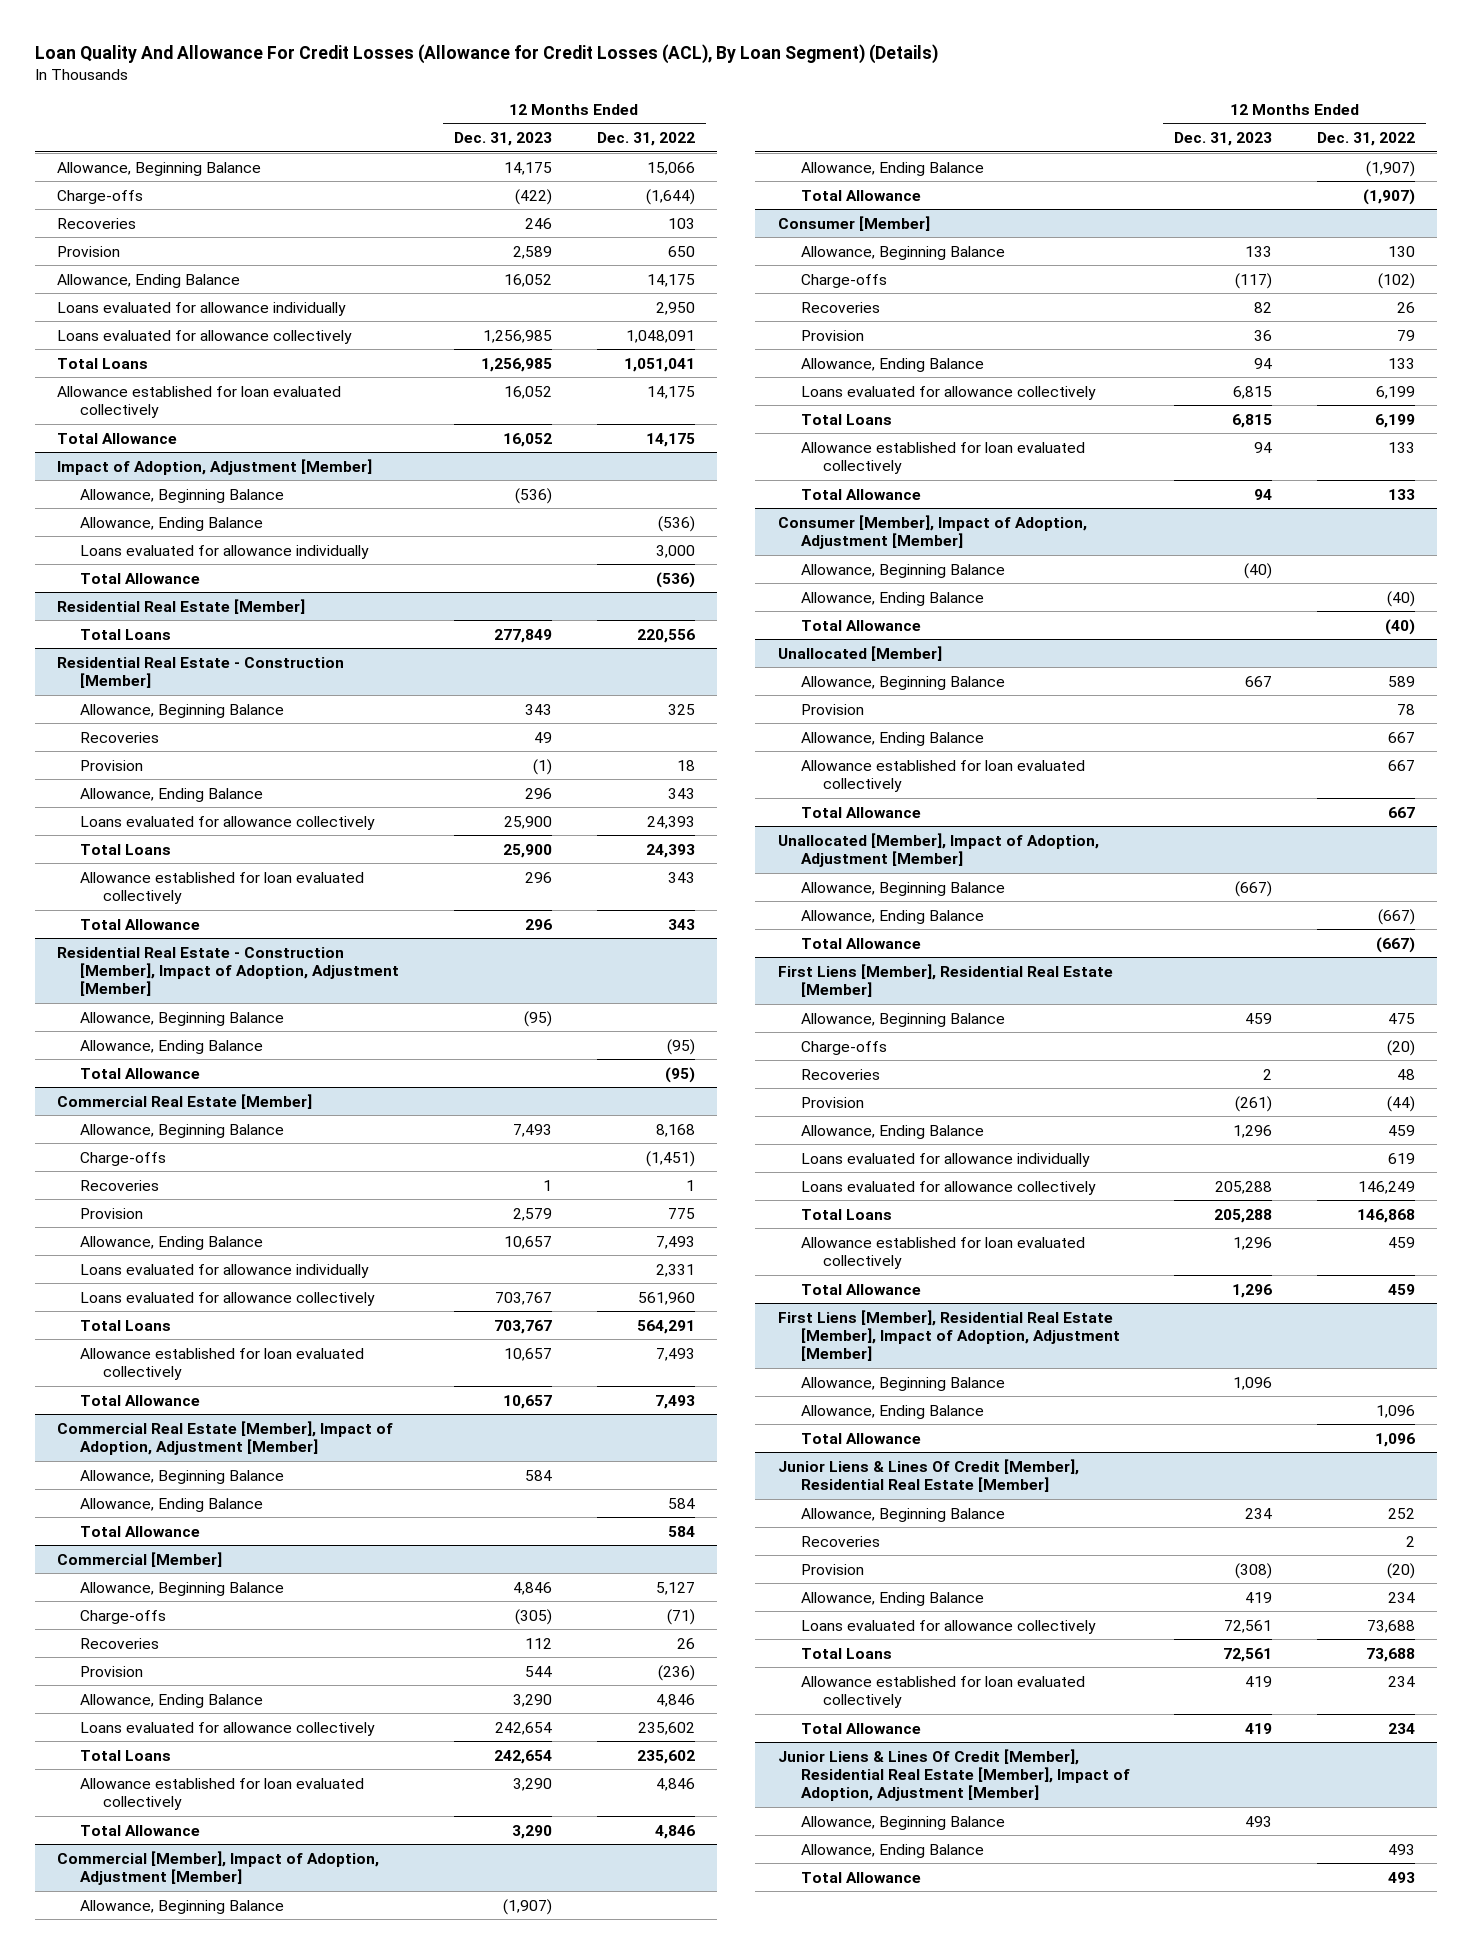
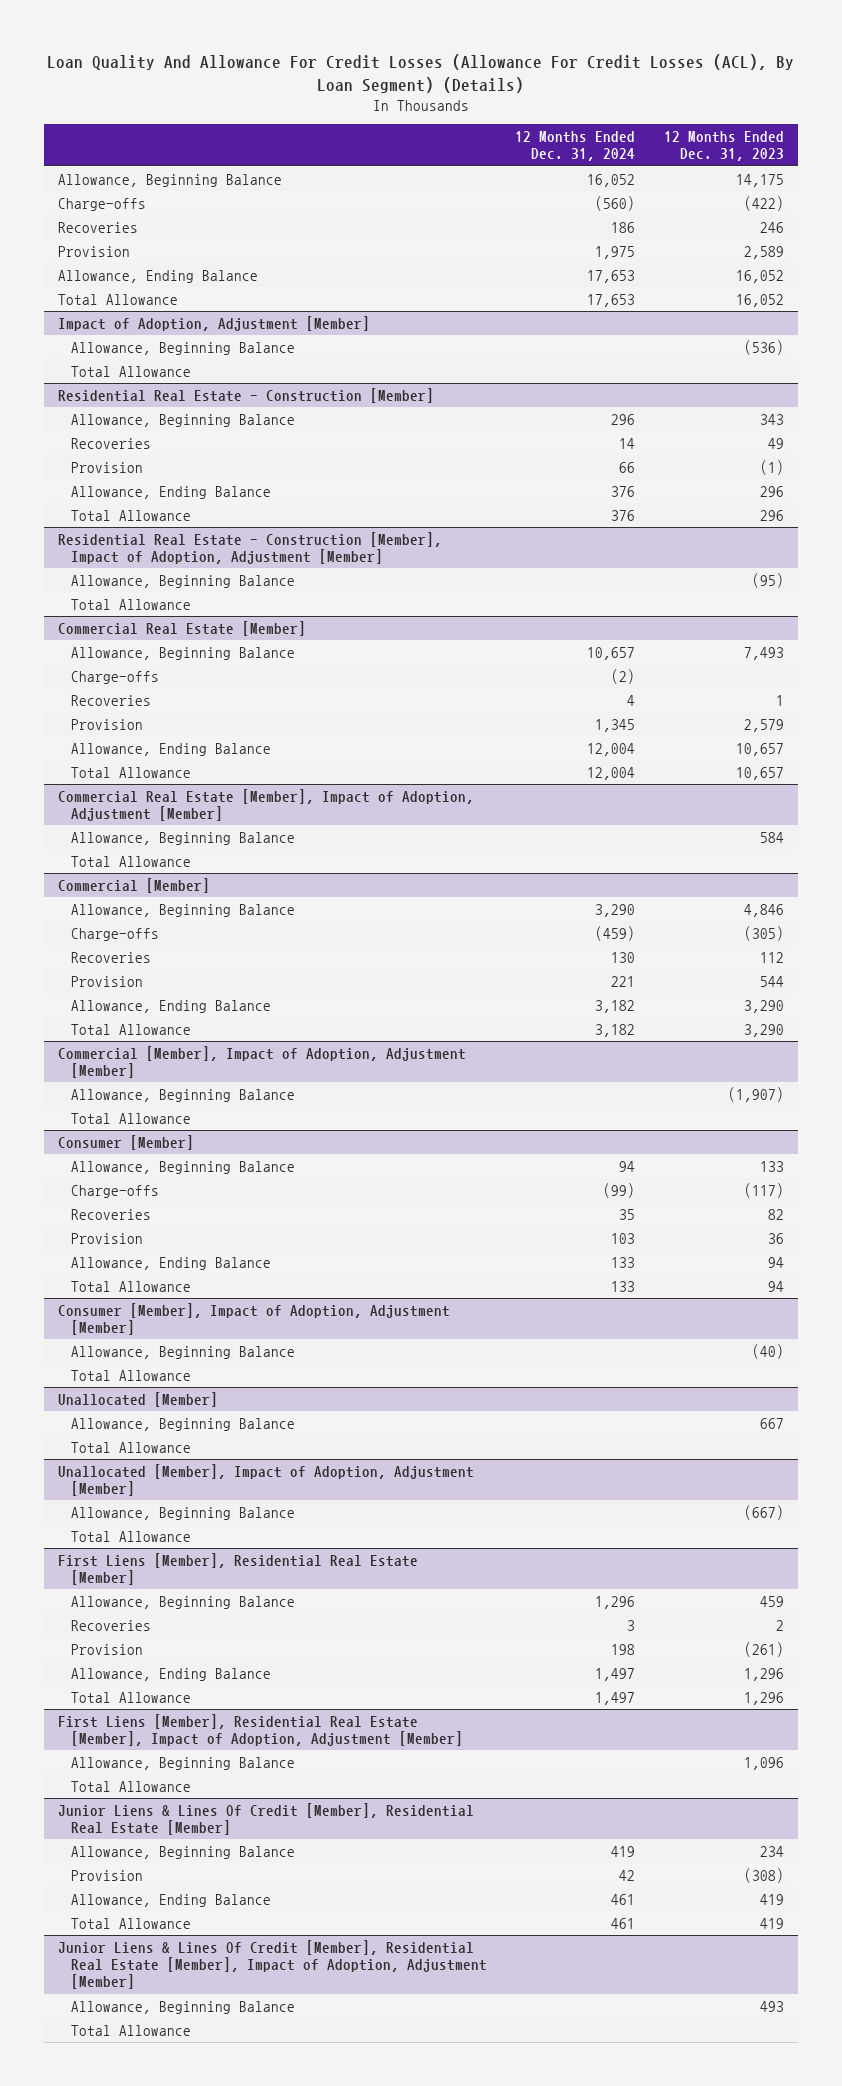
- Loan Quality And Allowance For Credit Losses (Allowance for Credit Losses (ACL), By Loan Segment) (Details)
+ Loan Quality And Allowance For Credit Losses (Allowance For Credit Losses (ACL), By Loan Segment) (Details)
- | 12 Months Ended Dec. 31, 2023 | 12 Months Ended Dec. 31, 2022
+ | 12 Months Ended Dec. 31, 2024 | 12 Months Ended Dec. 31, 2023
- Loans evaluated for allowance individually | | 2,950
- Loans evaluated for allowance collectively | 1,256,985 | 1,048,091
- Total Loans | 1,256,985 | 1,051,041
- Allowance established for loan evaluated collectively | 16,052 | 14,175
@ Impact of Adoption, Adjustment [Member]
- Allowance, Ending Balance | | (536)
- Loans evaluated for allowance individually | | 3,000
- Residential Real Estate [Member]
- Total Loans | 277,849 | 220,556
@ Residential Real Estate - Construction [Member]
- Loans evaluated for allowance collectively | 25,900 | 24,393
- Total Loans | 25,900 | 24,393
- Allowance established for loan evaluated collectively | 296 | 343
@ Residential Real Estate - Construction [Member], Impact of Adoption, Adjustment [Member]
- Allowance, Ending Balance | | (95)
@ Commercial Real Estate [Member]
- Loans evaluated for allowance individually | | 2,331
- Loans evaluated for allowance collectively | 703,767 | 561,960
- Total Loans | 703,767 | 564,291
- Allowance established for loan evaluated collectively | 10,657 | 7,493
@ Commercial Real Estate [Member], Impact of Adoption, Adjustment [Member]
- Allowance, Ending Balance | | 584
@ Commercial [Member]
- Loans evaluated for allowance collectively | 242,654 | 235,602
- Total Loans | 242,654 | 235,602
- Allowance established for loan evaluated collectively | 3,290 | 4,846
@ Commercial [Member], Impact of Adoption, Adjustment [Member]
- Allowance, Ending Balance | | (1,907)
@ Consumer [Member]
- Loans evaluated for allowance collectively | 6,815 | 6,199
- Total Loans | 6,815 | 6,199
- Allowance established for loan evaluated collectively | 94 | 133
@ Consumer [Member], Impact of Adoption, Adjustment [Member]
- Allowance, Ending Balance | | (40)
@ Unallocated [Member]
- Provision | | 78
- Allowance, Ending Balance | | 667
- Allowance established for loan evaluated collectively | | 667
@ Unallocated [Member], Impact of Adoption, Adjustment [Member]
- Allowance, Ending Balance | | (667)
@ First Liens [Member], Residential Real Estate [Member]
- Charge-offs | | (20)
- Loans evaluated for allowance individually | | 619
- Loans evaluated for allowance collectively | 205,288 | 146,249
- Total Loans | 205,288 | 146,868
- Allowance established for loan evaluated collectively | 1,296 | 459
@ First Liens [Member], Residential Real Estate [Member], Impact of Adoption, Adjustment [Member]
- Allowance, Ending Balance | | 1,096
@ Junior Liens & Lines Of Credit [Member], Residential Real Estate [Member]
- Recoveries | | 2
- Loans evaluated for allowance collectively | 72,561 | 73,688
- Total Loans | 72,561 | 73,688
- Allowance established for loan evaluated collectively | 419 | 234
@ Junior Liens & Lines Of Credit [Member], Residential Real Estate [Member], Impact of Adoption, Adjustment [Member]
- Allowance, Ending Balance | | 493

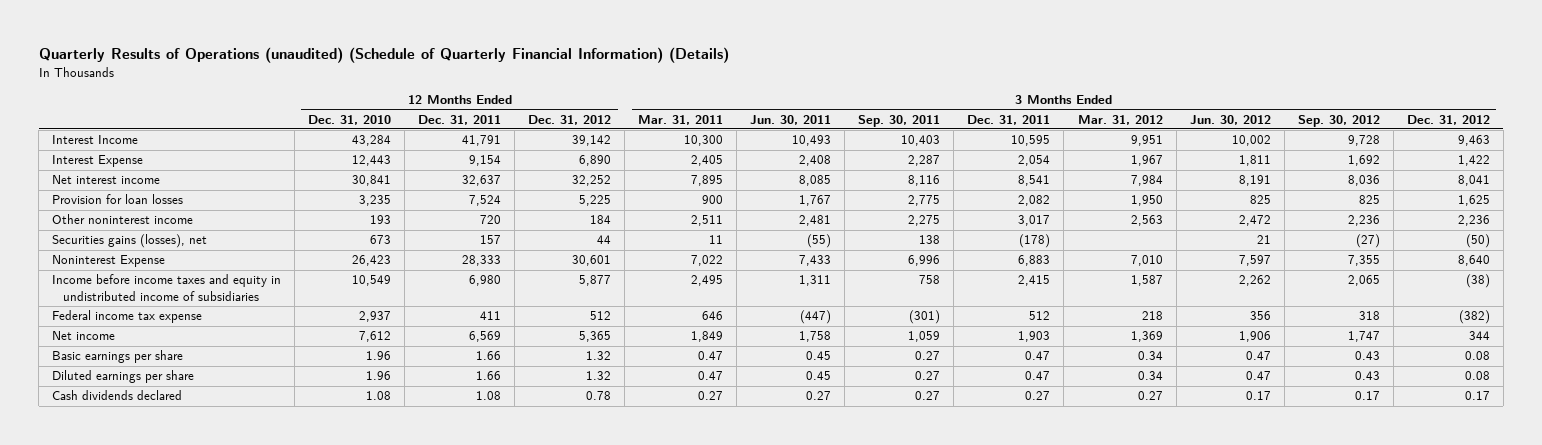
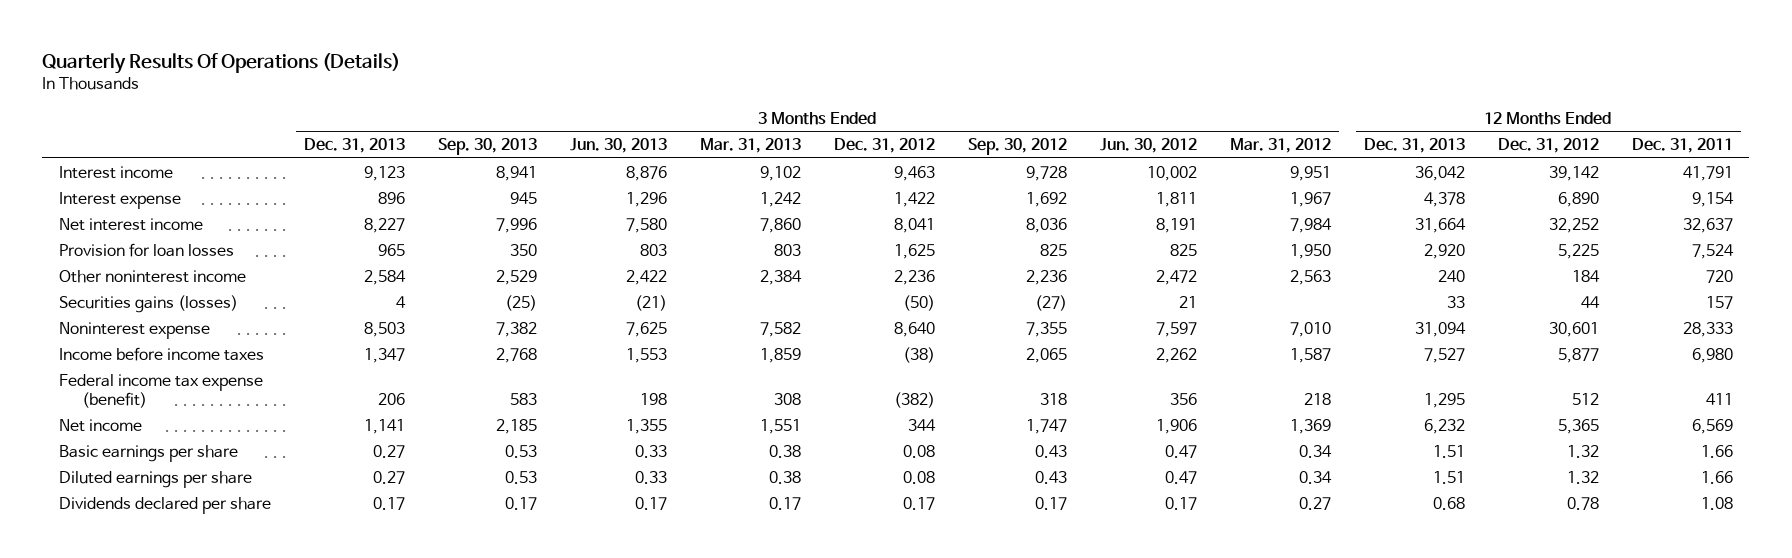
- Quarterly Results of Operations (unaudited) (Schedule of Quarterly Financial Information) (Details)
+ Quarterly Results Of Operations (Details)
- | 12 Months Ended Dec. 31, 2010 | 12 Months Ended Dec. 31, 2011 | 12 Months Ended Dec. 31, 2012 | 3 Months Ended Mar. 31, 2011 | 3 Months Ended Jun. 30, 2011 | 3 Months Ended Sep. 30, 2011 | 3 Months Ended Dec. 31, 2011 | 3 Months Ended Mar. 31, 2012 | 3 Months Ended Jun. 30, 2012 | 3 Months Ended Sep. 30, 2012 | 3 Months Ended Dec. 31, 2012
+ | 3 Months Ended Dec. 31, 2013 | 3 Months Ended Sep. 30, 2013 | 3 Months Ended Jun. 30, 2013 | 3 Months Ended Mar. 31, 2013 | 3 Months Ended Dec. 31, 2012 | 3 Months Ended Sep. 30, 2012 | 3 Months Ended Jun. 30, 2012 | 3 Months Ended Mar. 31, 2012 | 12 Months Ended Dec. 31, 2013 | 12 Months Ended Dec. 31, 2012 | 12 Months Ended Dec. 31, 2011
- Interest Income | 43,284 | 41,791 | 39,142 | 10,300 | 10,493 | 10,403 | 10,595 | 9,951 | 10,002 | 9,728 | 9,463
- Interest Expense | 12,443 | 9,154 | 6,890 | 2,405 | 2,408 | 2,287 | 2,054 | 1,967 | 1,811 | 1,692 | 1,422
+ Interest income | 9,123 | 8,941 | 8,876 | 9,102 | 9,463 | 9,728 | 10,002 | 9,951 | 36,042 | 39,142 | 41,791
+ Interest expense | 896 | 945 | 1,296 | 1,242 | 1,422 | 1,692 | 1,811 | 1,967 | 4,378 | 6,890 | 9,154
- Securities gains (losses), net | 673 | 157 | 44 | 11 | (55) | 138 | (178) | | 21 | (27) | (50)
- Noninterest Expense | 26,423 | 28,333 | 30,601 | 7,022 | 7,433 | 6,996 | 6,883 | 7,010 | 7,597 | 7,355 | 8,640
- Income before income taxes and equity in undistributed income of subsidiaries | 10,549 | 6,980 | 5,877 | 2,495 | 1,311 | 758 | 2,415 | 1,587 | 2,262 | 2,065 | (38)
- Federal income tax expense | 2,937 | 411 | 512 | 646 | (447) | (301) | 512 | 218 | 356 | 318 | (382)
+ Securities gains (losses) | 4 | (25) | (21) | | (50) | (27) | 21 | | 33 | 44 | 157
+ Noninterest expense | 8,503 | 7,382 | 7,625 | 7,582 | 8,640 | 7,355 | 7,597 | 7,010 | 31,094 | 30,601 | 28,333
+ Income before income taxes | 1,347 | 2,768 | 1,553 | 1,859 | (38) | 2,065 | 2,262 | 1,587 | 7,527 | 5,877 | 6,980
+ Federal income tax expense (benefit) | 206 | 583 | 198 | 308 | (382) | 318 | 356 | 218 | 1,295 | 512 | 411
- Cash dividends declared | 1.08 | 1.08 | 0.78 | 0.27 | 0.27 | 0.27 | 0.27 | 0.27 | 0.17 | 0.17 | 0.17
+ Dividends declared per share | 0.17 | 0.17 | 0.17 | 0.17 | 0.17 | 0.17 | 0.17 | 0.27 | 0.68 | 0.78 | 1.08

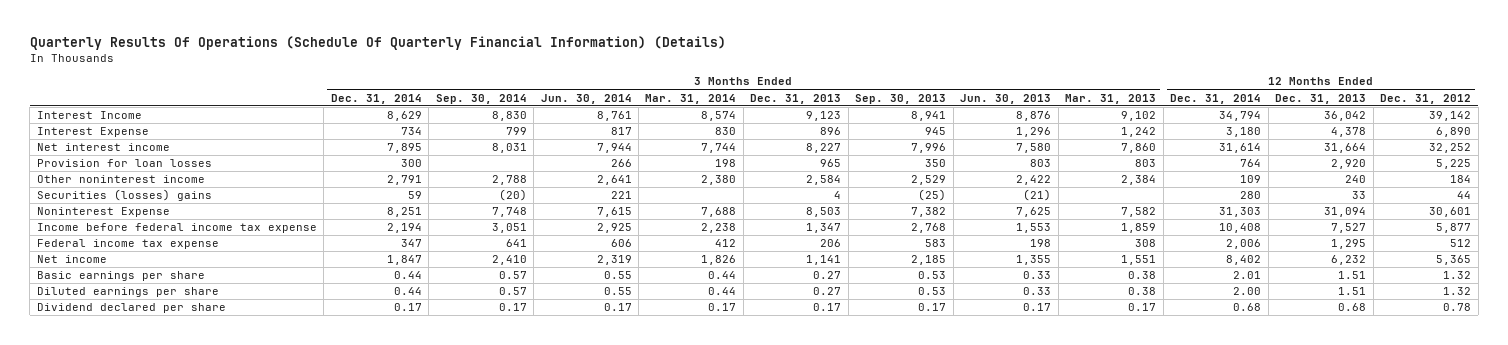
- Quarterly Results Of Operations (Details)
+ Quarterly Results Of Operations (Schedule Of Quarterly Financial Information) (Details)
- | 3 Months Ended Dec. 31, 2013 | 3 Months Ended Sep. 30, 2013 | 3 Months Ended Jun. 30, 2013 | 3 Months Ended Mar. 31, 2013 | 3 Months Ended Dec. 31, 2012 | 3 Months Ended Sep. 30, 2012 | 3 Months Ended Jun. 30, 2012 | 3 Months Ended Mar. 31, 2012 | 12 Months Ended Dec. 31, 2013 | 12 Months Ended Dec. 31, 2012 | 12 Months Ended Dec. 31, 2011
+ | 3 Months Ended Dec. 31, 2014 | 3 Months Ended Sep. 30, 2014 | 3 Months Ended Jun. 30, 2014 | 3 Months Ended Mar. 31, 2014 | 3 Months Ended Dec. 31, 2013 | 3 Months Ended Sep. 30, 2013 | 3 Months Ended Jun. 30, 2013 | 3 Months Ended Mar. 31, 2013 | 12 Months Ended Dec. 31, 2014 | 12 Months Ended Dec. 31, 2013 | 12 Months Ended Dec. 31, 2012
- Interest income | 9,123 | 8,941 | 8,876 | 9,102 | 9,463 | 9,728 | 10,002 | 9,951 | 36,042 | 39,142 | 41,791
- Interest expense | 896 | 945 | 1,296 | 1,242 | 1,422 | 1,692 | 1,811 | 1,967 | 4,378 | 6,890 | 9,154
+ Interest Income | 8,629 | 8,830 | 8,761 | 8,574 | 9,123 | 8,941 | 8,876 | 9,102 | 34,794 | 36,042 | 39,142
+ Interest Expense | 734 | 799 | 817 | 830 | 896 | 945 | 1,296 | 1,242 | 3,180 | 4,378 | 6,890
- Securities gains (losses) | 4 | (25) | (21) | | (50) | (27) | 21 | | 33 | 44 | 157
- Noninterest expense | 8,503 | 7,382 | 7,625 | 7,582 | 8,640 | 7,355 | 7,597 | 7,010 | 31,094 | 30,601 | 28,333
- Income before income taxes | 1,347 | 2,768 | 1,553 | 1,859 | (38) | 2,065 | 2,262 | 1,587 | 7,527 | 5,877 | 6,980
- Federal income tax expense (benefit) | 206 | 583 | 198 | 308 | (382) | 318 | 356 | 218 | 1,295 | 512 | 411
+ Securities (losses) gains | 59 | (20) | 221 | | 4 | (25) | (21) | | 280 | 33 | 44
+ Noninterest Expense | 8,251 | 7,748 | 7,615 | 7,688 | 8,503 | 7,382 | 7,625 | 7,582 | 31,303 | 31,094 | 30,601
+ Income before federal income tax expense | 2,194 | 3,051 | 2,925 | 2,238 | 1,347 | 2,768 | 1,553 | 1,859 | 10,408 | 7,527 | 5,877
+ Federal income tax expense | 347 | 641 | 606 | 412 | 206 | 583 | 198 | 308 | 2,006 | 1,295 | 512
- Dividends declared per share | 0.17 | 0.17 | 0.17 | 0.17 | 0.17 | 0.17 | 0.17 | 0.27 | 0.68 | 0.78 | 1.08
+ Dividend declared per share | 0.17 | 0.17 | 0.17 | 0.17 | 0.17 | 0.17 | 0.17 | 0.17 | 0.68 | 0.68 | 0.78

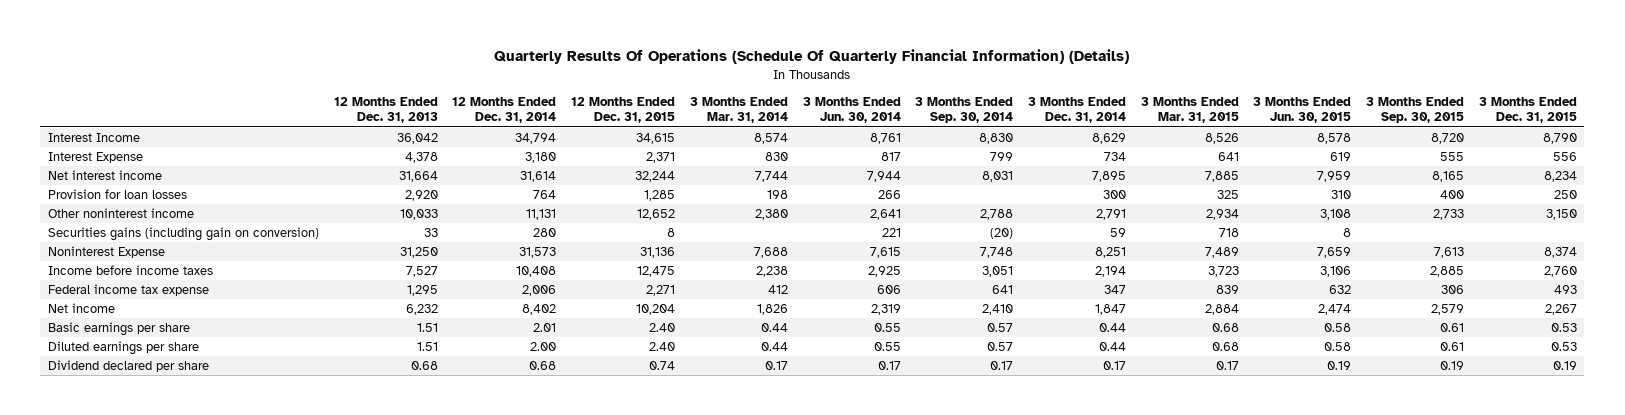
- | 3 Months Ended Dec. 31, 2014 | 3 Months Ended Sep. 30, 2014 | 3 Months Ended Jun. 30, 2014 | 3 Months Ended Mar. 31, 2014 | 3 Months Ended Dec. 31, 2013 | 3 Months Ended Sep. 30, 2013 | 3 Months Ended Jun. 30, 2013 | 3 Months Ended Mar. 31, 2013 | 12 Months Ended Dec. 31, 2014 | 12 Months Ended Dec. 31, 2013 | 12 Months Ended Dec. 31, 2012
+ | 12 Months Ended Dec. 31, 2013 | 12 Months Ended Dec. 31, 2014 | 12 Months Ended Dec. 31, 2015 | 3 Months Ended Mar. 31, 2014 | 3 Months Ended Jun. 30, 2014 | 3 Months Ended Sep. 30, 2014 | 3 Months Ended Dec. 31, 2014 | 3 Months Ended Mar. 31, 2015 | 3 Months Ended Jun. 30, 2015 | 3 Months Ended Sep. 30, 2015 | 3 Months Ended Dec. 31, 2015
- Other noninterest income | 2,791 | 2,788 | 2,641 | 2,380 | 2,584 | 2,529 | 2,422 | 2,384 | 109 | 240 | 184
- Securities (losses) gains | 59 | (20) | 221 | | 4 | (25) | (21) | | 280 | 33 | 44
- Noninterest Expense | 8,251 | 7,748 | 7,615 | 7,688 | 8,503 | 7,382 | 7,625 | 7,582 | 31,303 | 31,094 | 30,601
- Income before federal income tax expense | 2,194 | 3,051 | 2,925 | 2,238 | 1,347 | 2,768 | 1,553 | 1,859 | 10,408 | 7,527 | 5,877
+ Other noninterest income | 10,033 | 11,131 | 12,652 | 2,380 | 2,641 | 2,788 | 2,791 | 2,934 | 3,108 | 2,733 | 3,150
+ Securities gains (including gain on conversion) | 33 | 280 | 8 | | 221 | (20) | 59 | 718 | 8 | |
+ Noninterest Expense | 31,250 | 31,573 | 31,136 | 7,688 | 7,615 | 7,748 | 8,251 | 7,489 | 7,659 | 7,613 | 8,374
+ Income before income taxes | 7,527 | 10,408 | 12,475 | 2,238 | 2,925 | 3,051 | 2,194 | 3,723 | 3,106 | 2,885 | 2,760

